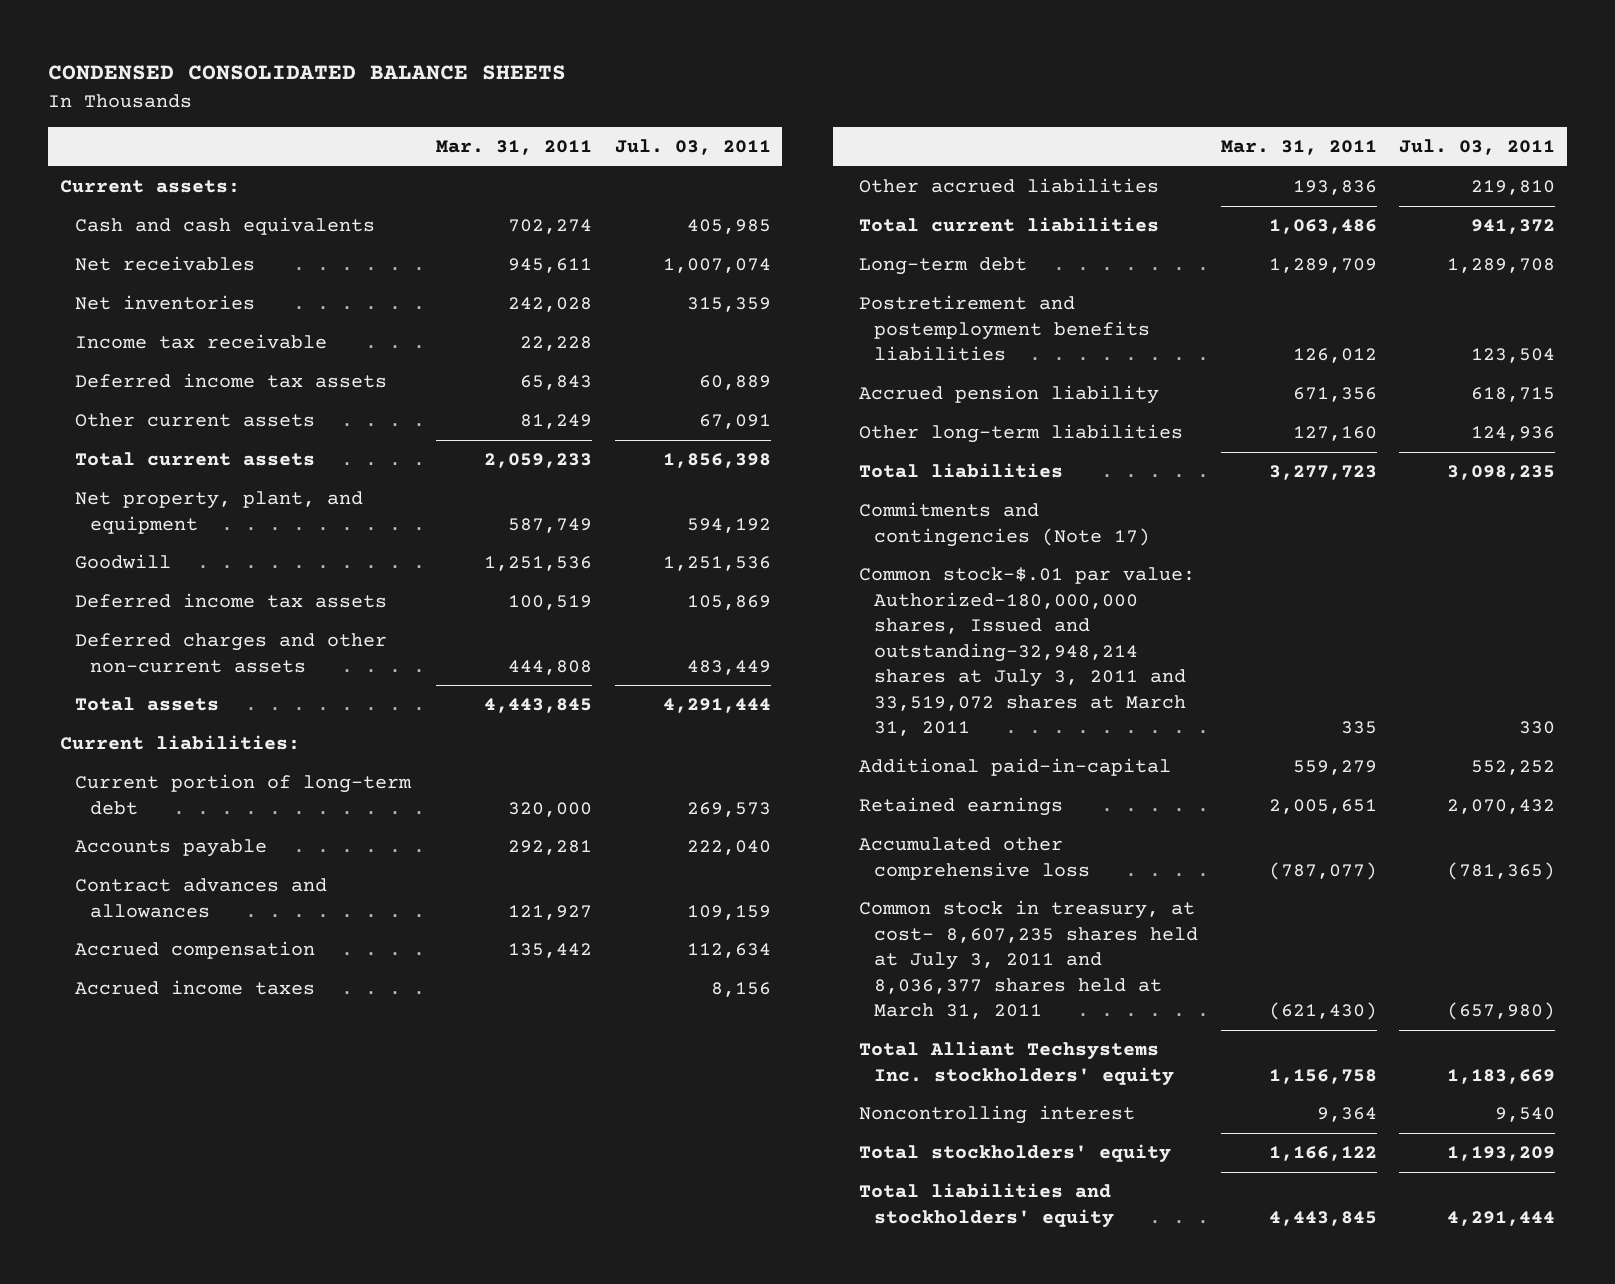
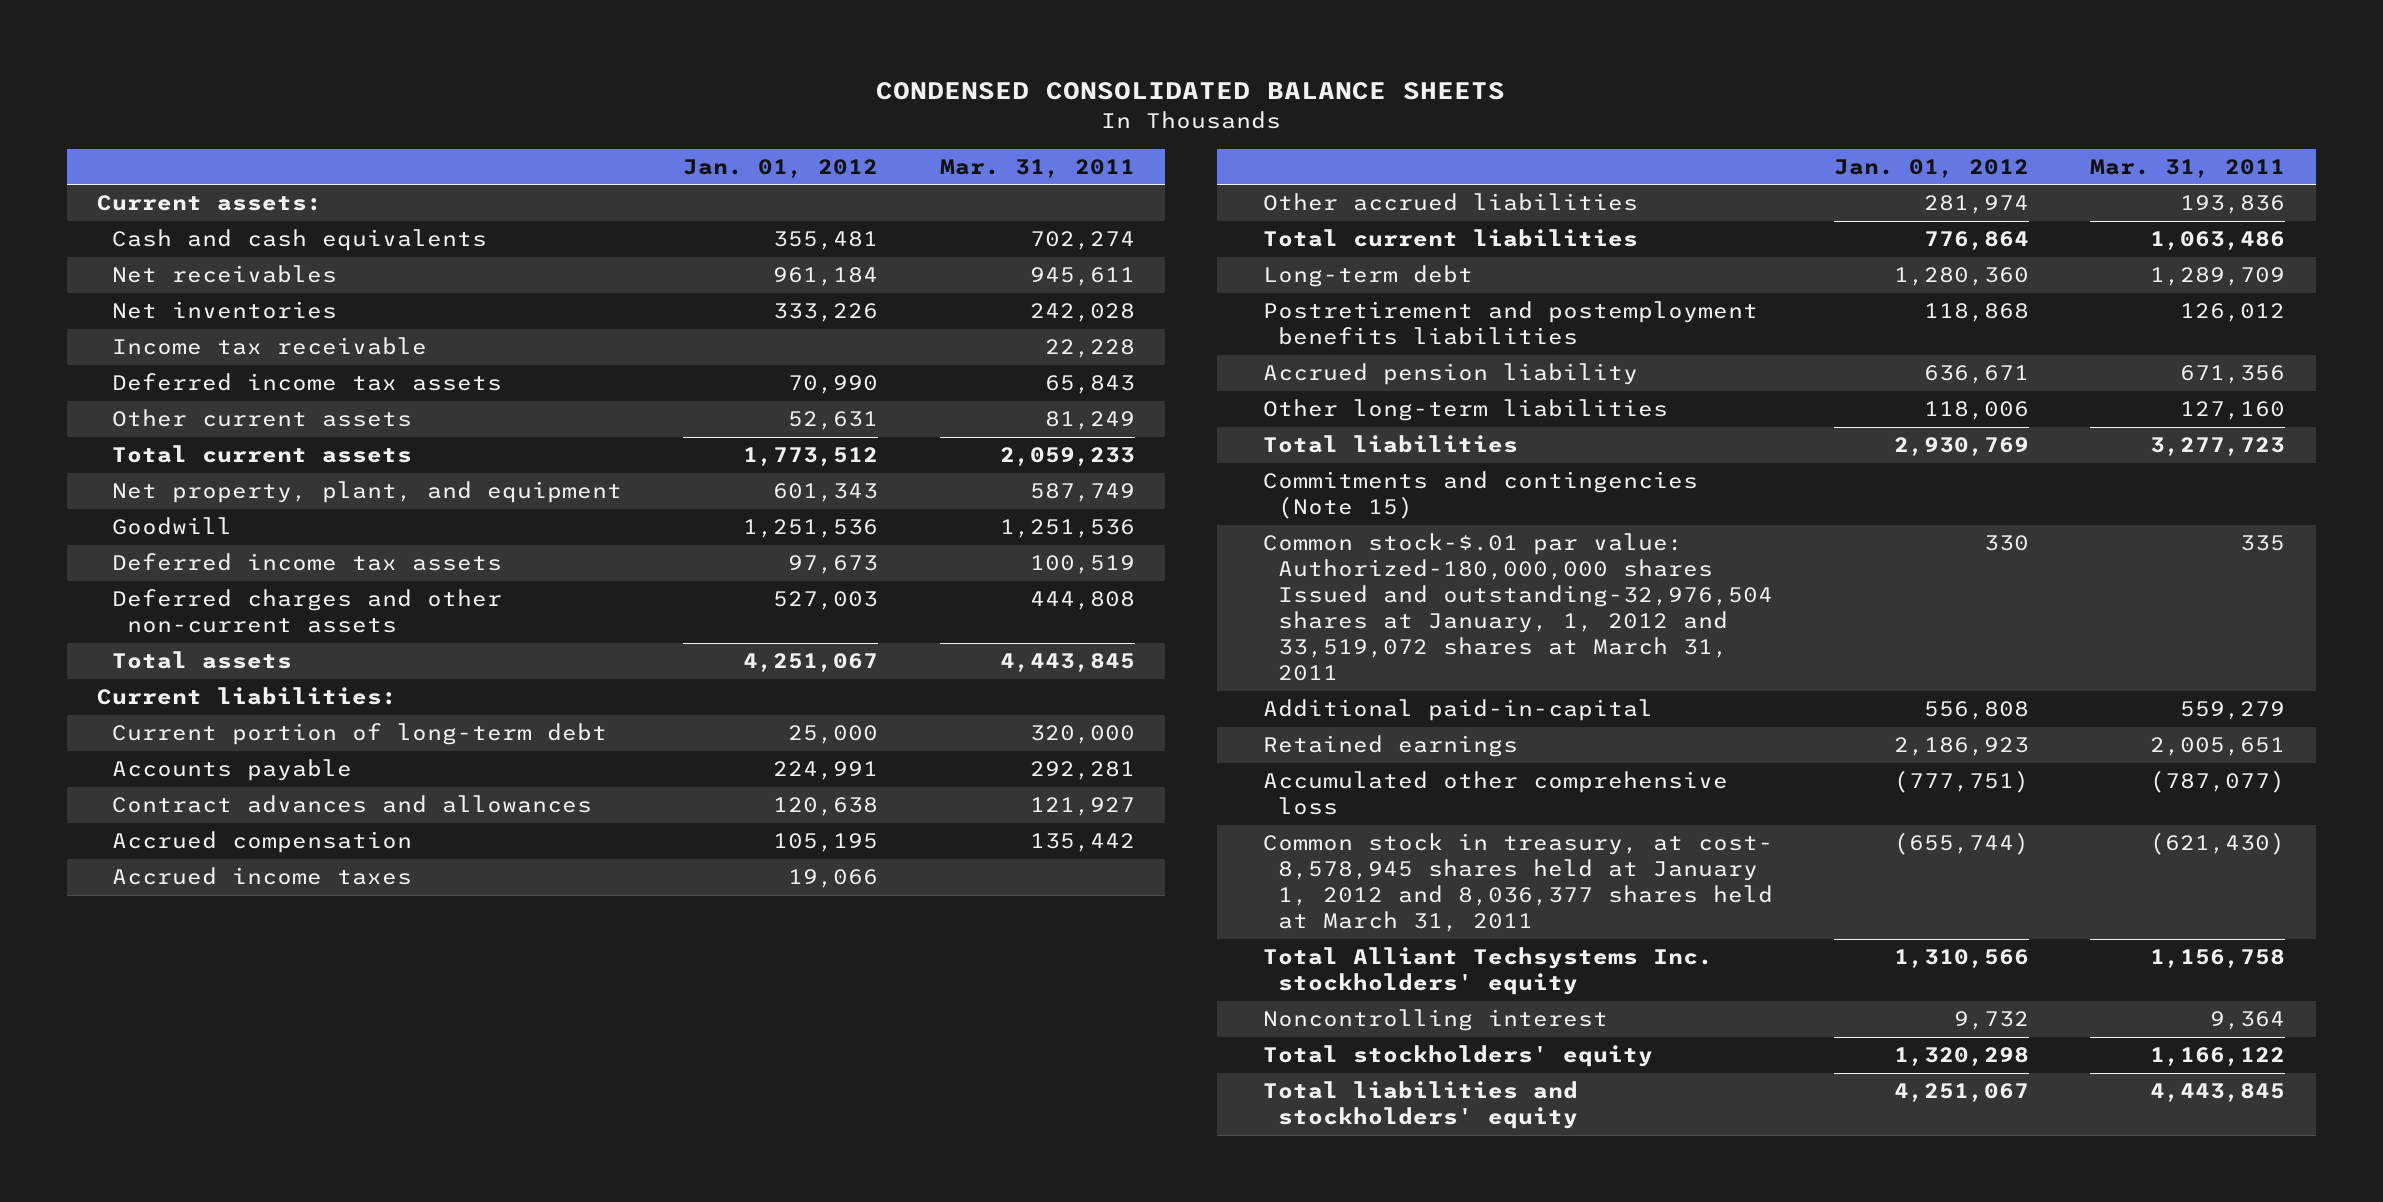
- | Mar. 31, 2011 | Jul. 03, 2011
+ | Jan. 01, 2012 | Mar. 31, 2011
- Commitments and contingencies (Note 17)
- Common stock-$.01 par value: Authorized-180,000,000 shares, Issued and outstanding-32,948,214 shares at July 3, 2011 and 33,519,072 shares at March 31, 2011 | 335 | 330
+ Commitments and contingencies (Note 15)
+ Common stock-$.01 par value: Authorized-180,000,000 shares Issued and outstanding-32,976,504 shares at January, 1, 2012 and 33,519,072 shares at March 31, 2011 | 330 | 335
- Common stock in treasury, at cost- 8,607,235 shares held at July 3, 2011 and 8,036,377 shares held at March 31, 2011 | (621,430) | (657,980)
+ Common stock in treasury, at cost- 8,578,945 shares held at January 1, 2012 and 8,036,377 shares held at March 31, 2011 | (655,744) | (621,430)

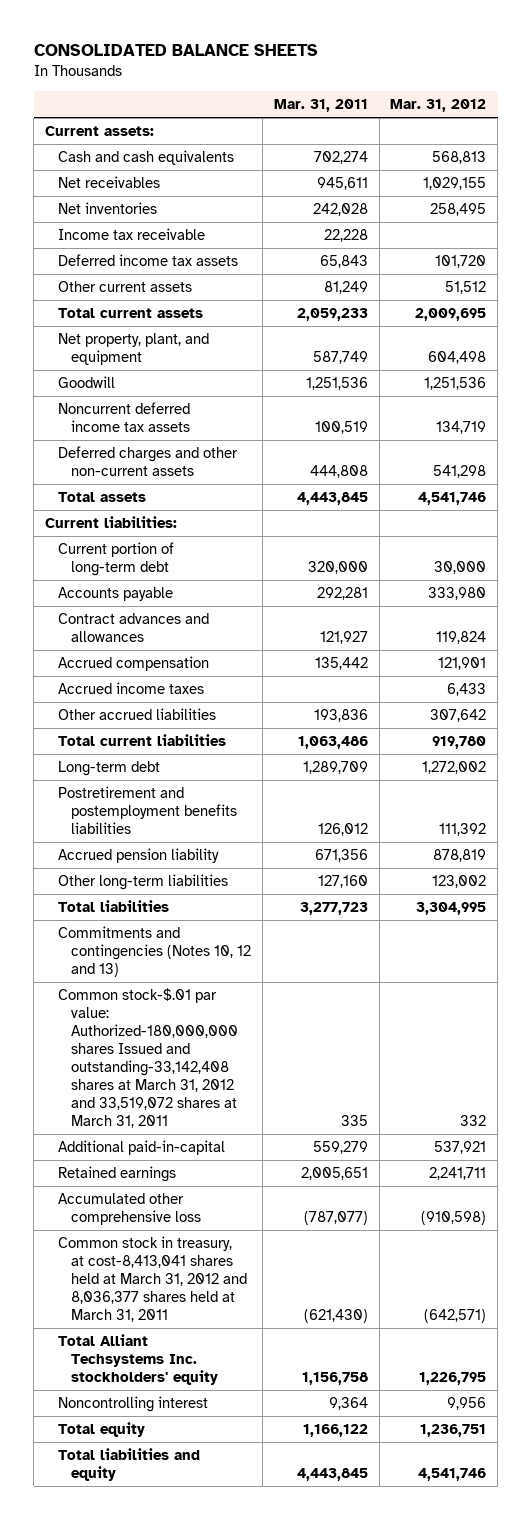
- CONDENSED CONSOLIDATED BALANCE SHEETS
+ CONSOLIDATED BALANCE SHEETS
- | Jan. 01, 2012 | Mar. 31, 2011
+ | Mar. 31, 2011 | Mar. 31, 2012
- Deferred income tax assets | 97,673 | 100,519
+ Noncurrent deferred income tax assets | 100,519 | 134,719
- Commitments and contingencies (Note 15)
- Common stock-$.01 par value: Authorized-180,000,000 shares Issued and outstanding-32,976,504 shares at January, 1, 2012 and 33,519,072 shares at March 31, 2011 | 330 | 335
+ Commitments and contingencies (Notes 10, 12 and 13)
+ Common stock-$.01 par value: Authorized-180,000,000 shares Issued and outstanding-33,142,408 shares at March 31, 2012 and 33,519,072 shares at March 31, 2011 | 335 | 332
- Common stock in treasury, at cost- 8,578,945 shares held at January 1, 2012 and 8,036,377 shares held at March 31, 2011 | (655,744) | (621,430)
+ Common stock in treasury, at cost-8,413,041 shares held at March 31, 2012 and 8,036,377 shares held at March 31, 2011 | (621,430) | (642,571)
- Total stockholders' equity | 1,320,298 | 1,166,122
- Total liabilities and stockholders' equity | 4,251,067 | 4,443,845
+ Total equity | 1,166,122 | 1,236,751
+ Total liabilities and equity | 4,443,845 | 4,541,746

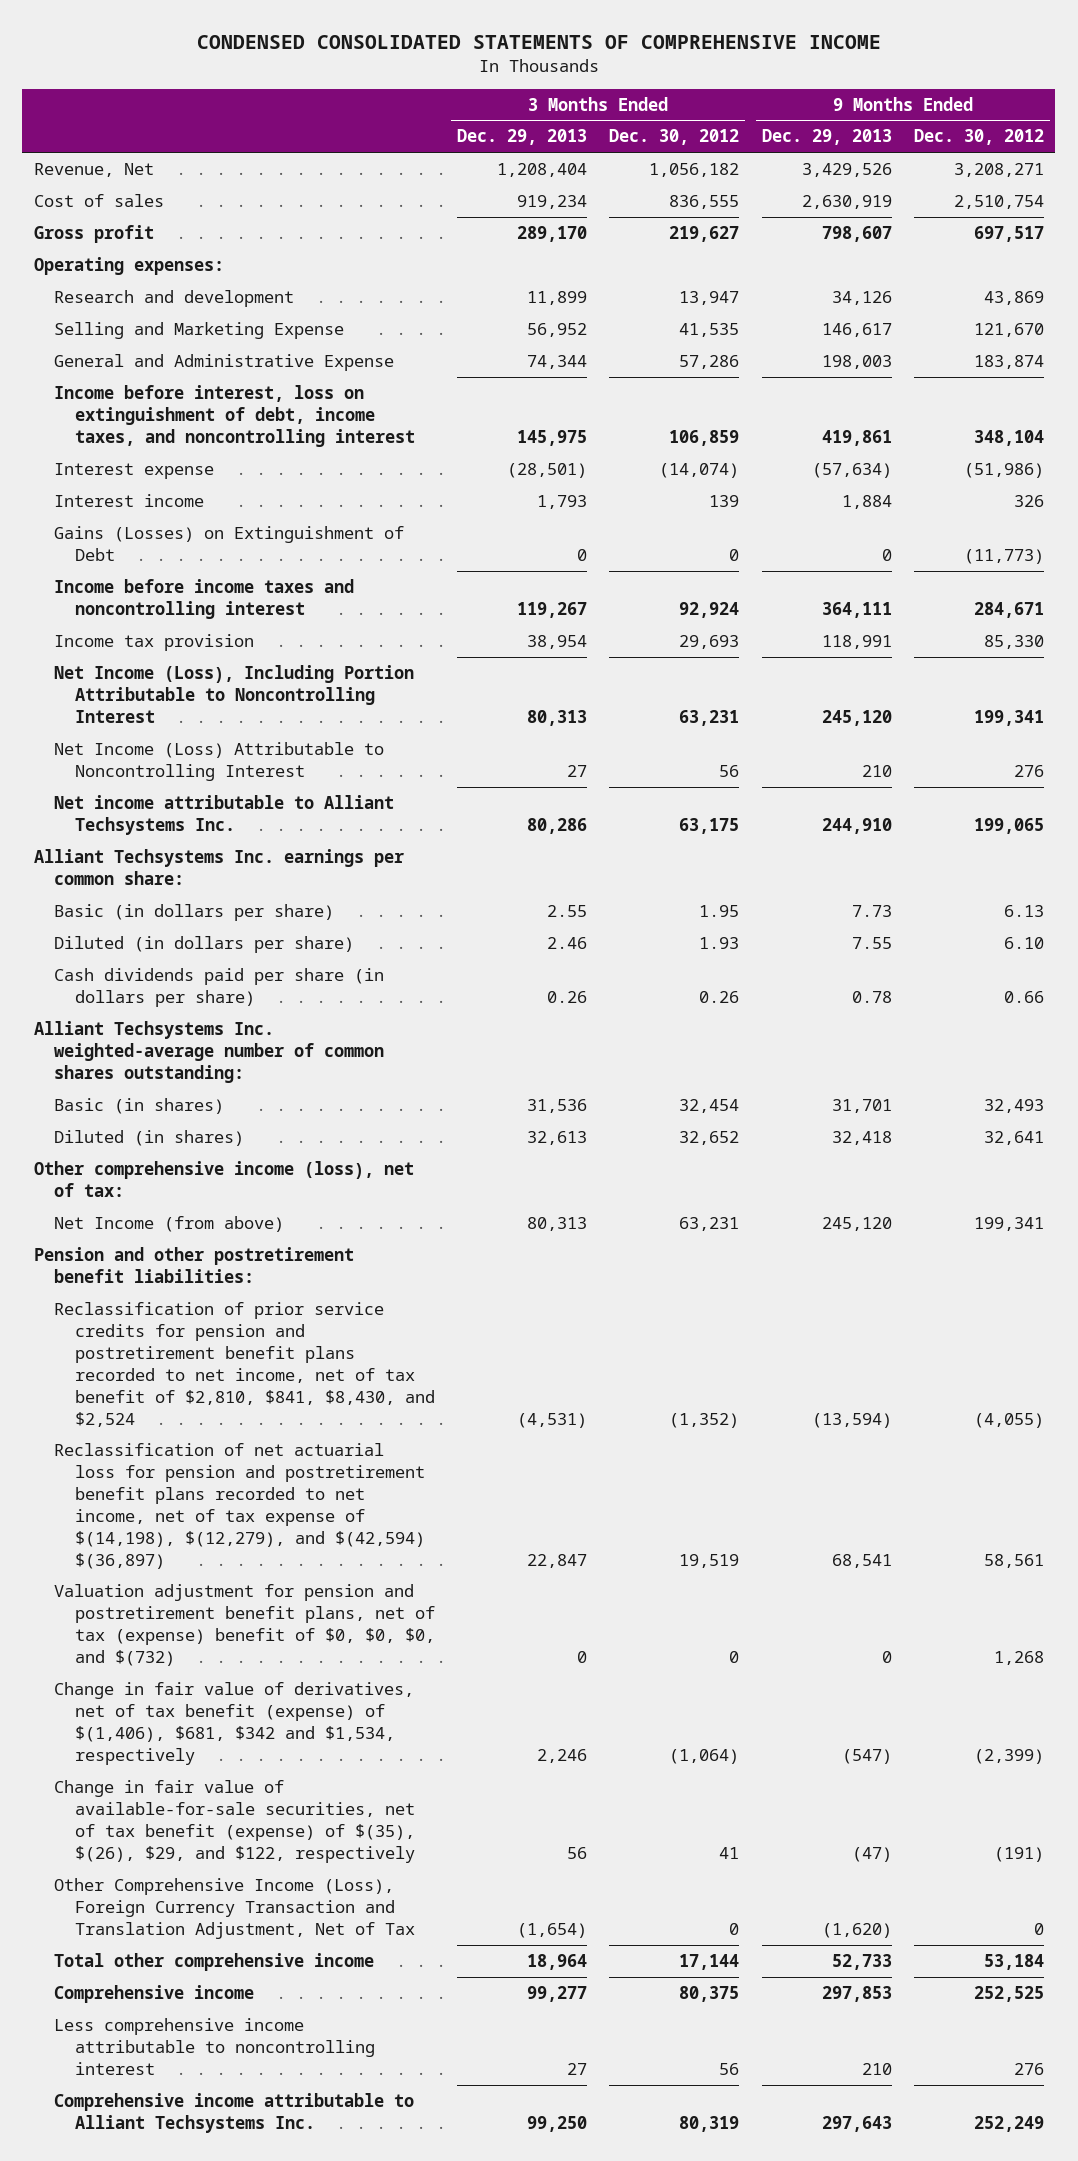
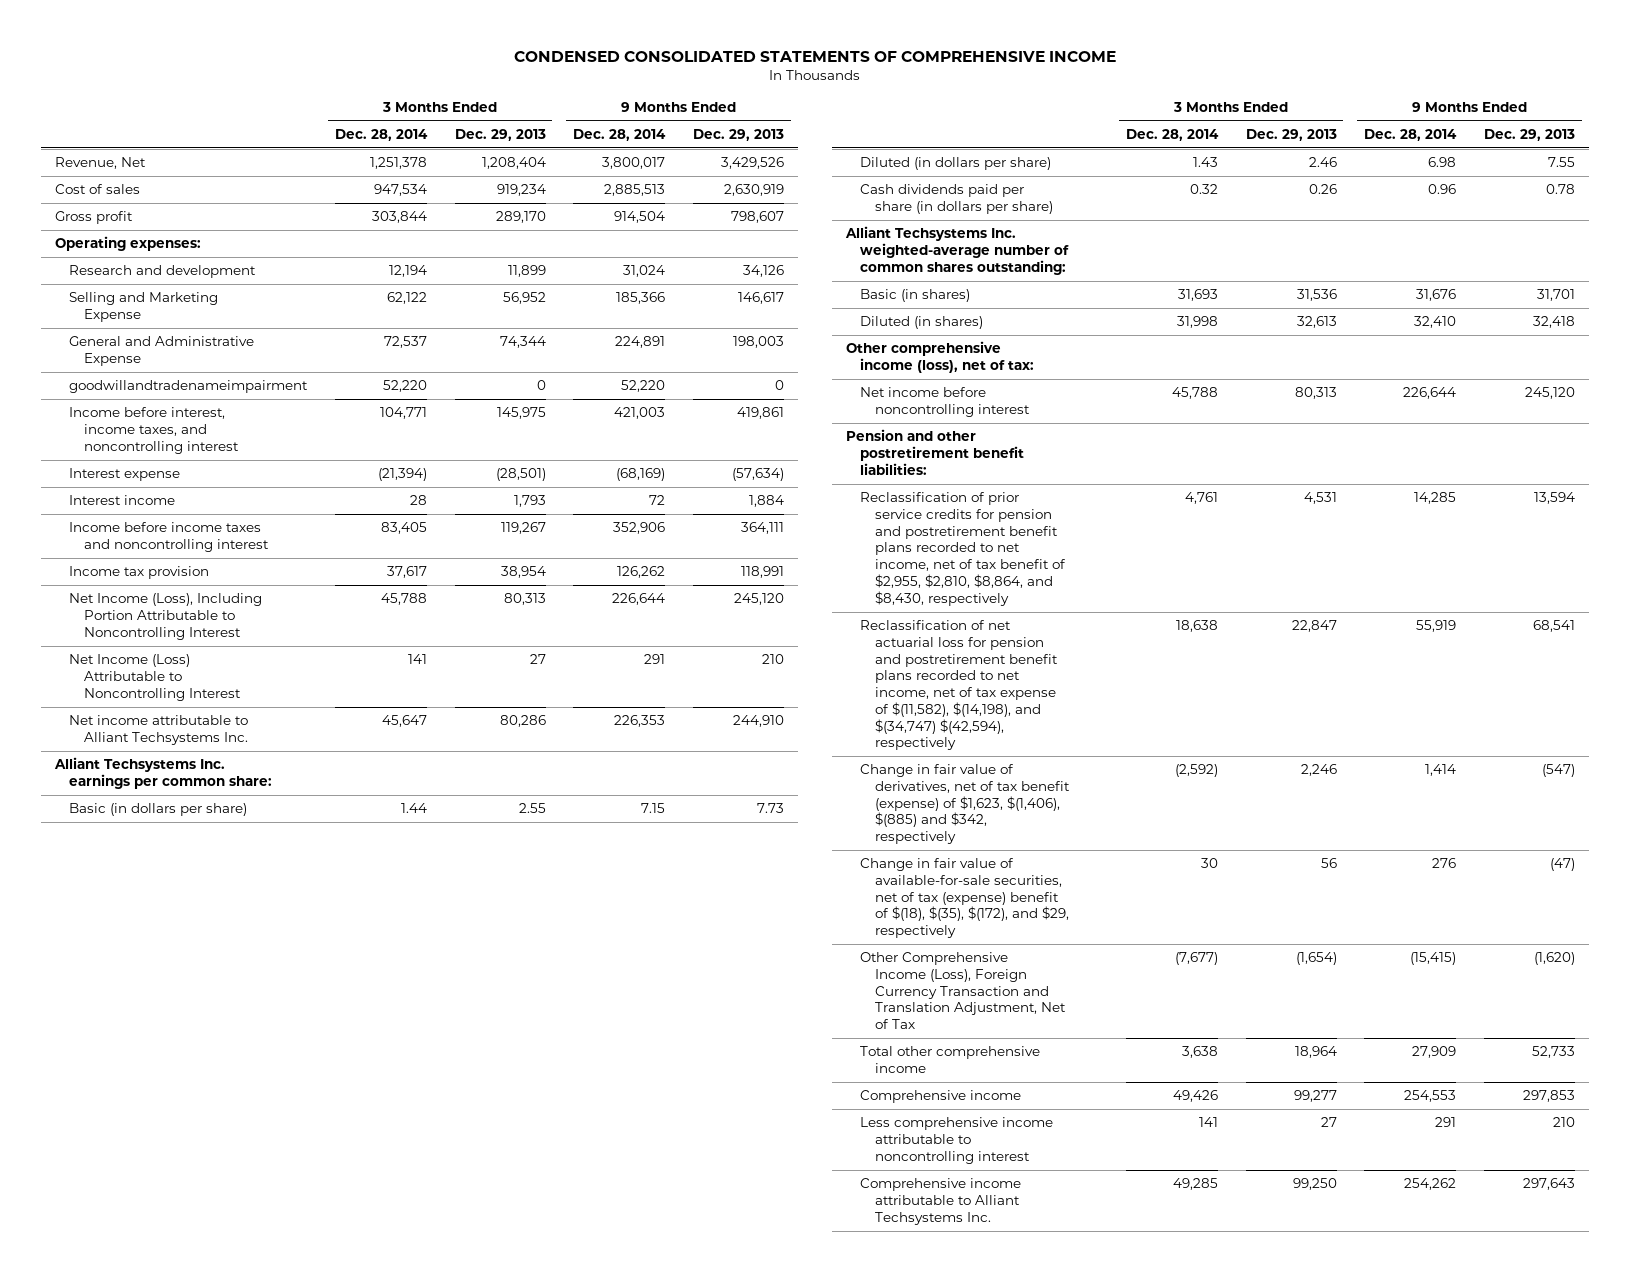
- | 3 Months Ended Dec. 29, 2013 | 3 Months Ended Dec. 30, 2012 | 9 Months Ended Dec. 29, 2013 | 9 Months Ended Dec. 30, 2012
+ | 3 Months Ended Dec. 28, 2014 | 3 Months Ended Dec. 29, 2013 | 9 Months Ended Dec. 28, 2014 | 9 Months Ended Dec. 29, 2013
- Income before interest, loss on extinguishment of debt, income taxes, and noncontrolling interest | 145,975 | 106,859 | 419,861 | 348,104
+ goodwillandtradenameimpairment | 52,220 | 0 | 52,220 | 0
+ Income before interest, income taxes, and noncontrolling interest | 104,771 | 145,975 | 421,003 | 419,861
- Gains (Losses) on Extinguishment of Debt | 0 | 0 | 0 | (11,773)
- Net Income (from above) | 80,313 | 63,231 | 245,120 | 199,341
+ Net income before noncontrolling interest | 45,788 | 80,313 | 226,644 | 245,120
- Reclassification of prior service credits for pension and postretirement benefit plans recorded to net income, net of tax benefit of $2,810, $841, $8,430, and $2,524 | (4,531) | (1,352) | (13,594) | (4,055)
- Reclassification of net actuarial loss for pension and postretirement benefit plans recorded to net income, net of tax expense of $(14,198), $(12,279), and $(42,594) $(36,897) | 22,847 | 19,519 | 68,541 | 58,561
- Valuation adjustment for pension and postretirement benefit plans, net of tax (expense) benefit of $0, $0, $0, and $(732) | 0 | 0 | 0 | 1,268
- Change in fair value of derivatives, net of tax benefit (expense) of $(1,406), $681, $342 and $1,534, respectively | 2,246 | (1,064) | (547) | (2,399)
- Change in fair value of available-for-sale securities, net of tax benefit (expense) of $(35), $(26), $29, and $122, respectively | 56 | 41 | (47) | (191)
+ Reclassification of prior service credits for pension and postretirement benefit plans recorded to net income, net of tax benefit of $2,955, $2,810, $8,864, and $8,430, respectively | 4,761 | 4,531 | 14,285 | 13,594
+ Reclassification of net actuarial loss for pension and postretirement benefit plans recorded to net income, net of tax expense of $(11,582), $(14,198), and $(34,747) $(42,594), respectively | 18,638 | 22,847 | 55,919 | 68,541
+ Change in fair value of derivatives, net of tax benefit (expense) of $1,623, $(1,406), $(885) and $342, respectively | (2,592) | 2,246 | 1,414 | (547)
+ Change in fair value of available-for-sale securities, net of tax (expense) benefit of $(18), $(35), $(172), and $29, respectively | 30 | 56 | 276 | (47)

